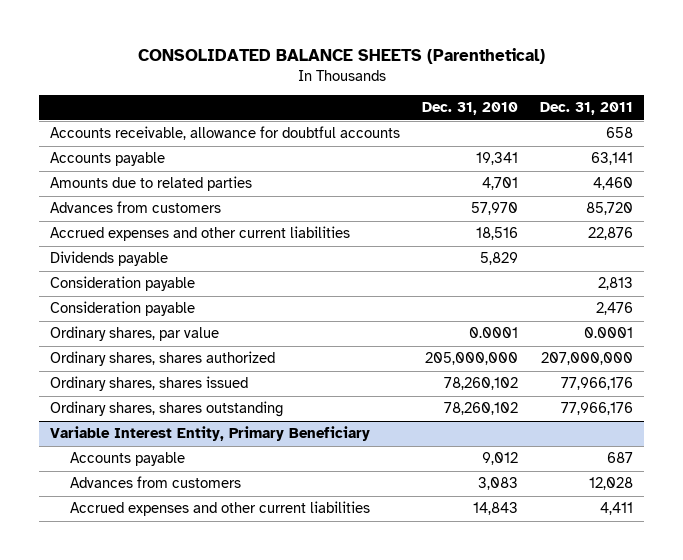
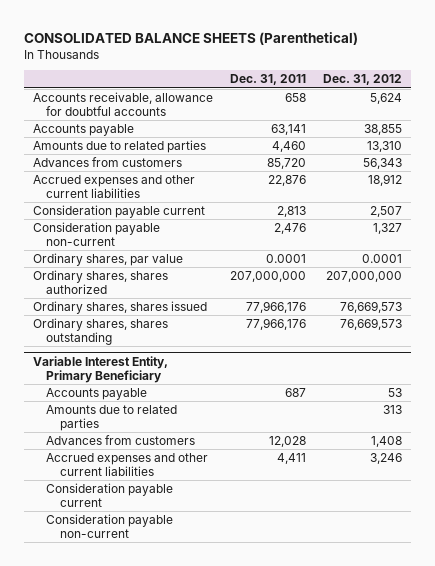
- | Dec. 31, 2010 | Dec. 31, 2011
+ | Dec. 31, 2011 | Dec. 31, 2012
- Dividends payable | 5,829 |
- Consideration payable | | 2,813
- Consideration payable | | 2,476
+ Consideration payable current | 2,813 | 2,507
+ Consideration payable non-current | 2,476 | 1,327
@ Variable Interest Entity, Primary Beneficiary
+ Amounts due to related parties | | 313
+ Consideration payable current
+ Consideration payable non-current

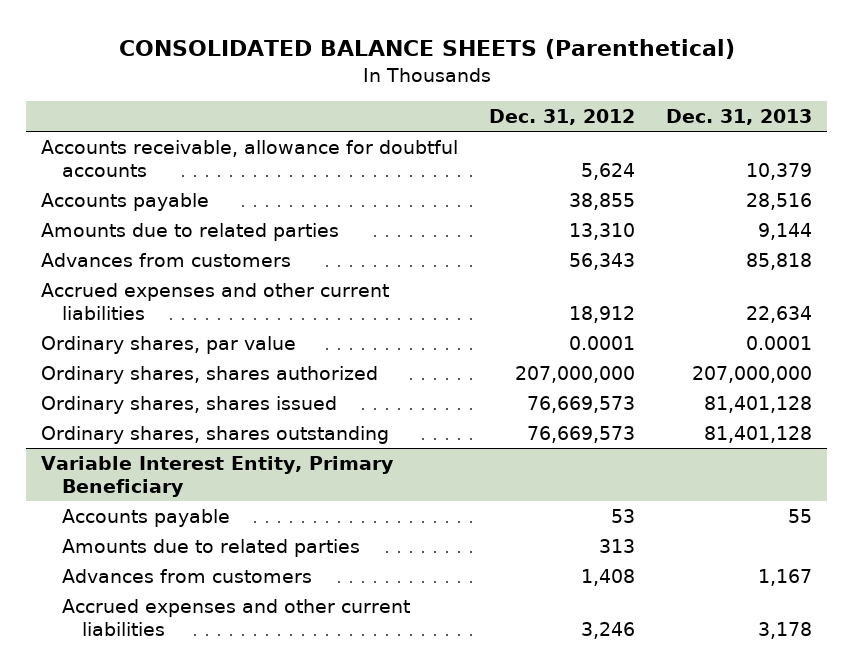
- | Dec. 31, 2011 | Dec. 31, 2012
+ | Dec. 31, 2012 | Dec. 31, 2013
- Consideration payable current | 2,813 | 2,507
- Consideration payable non-current | 2,476 | 1,327
@ Variable Interest Entity, Primary Beneficiary
- Consideration payable current
- Consideration payable non-current

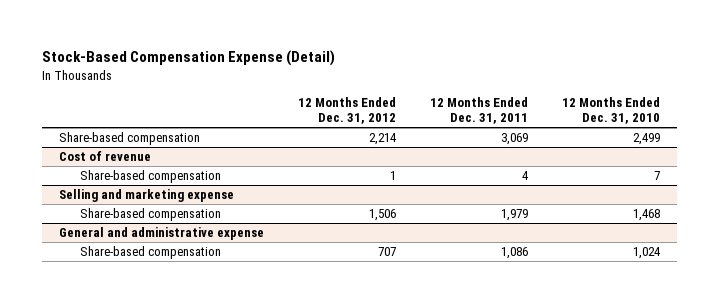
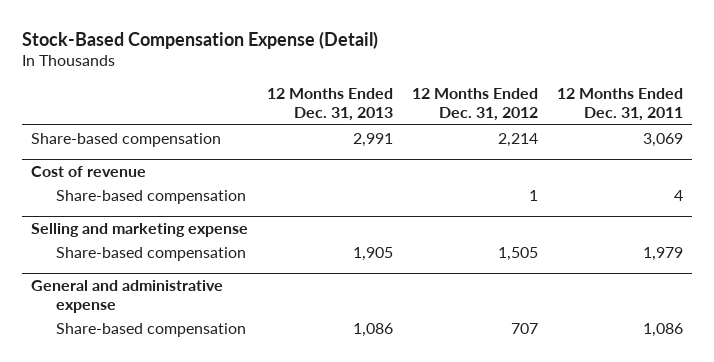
- | 12 Months Ended Dec. 31, 2012 | 12 Months Ended Dec. 31, 2011 | 12 Months Ended Dec. 31, 2010
+ | 12 Months Ended Dec. 31, 2013 | 12 Months Ended Dec. 31, 2012 | 12 Months Ended Dec. 31, 2011
@ Selling and marketing expense
- Share-based compensation | 1,506 | 1,979 | 1,468
+ Share-based compensation | 1,905 | 1,505 | 1,979

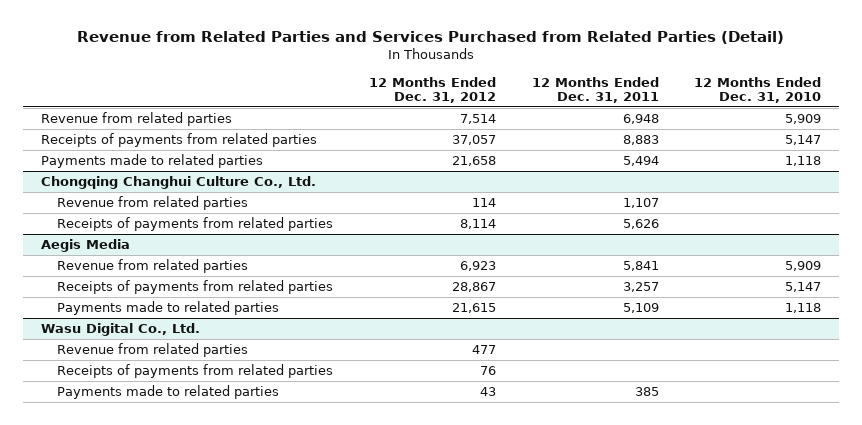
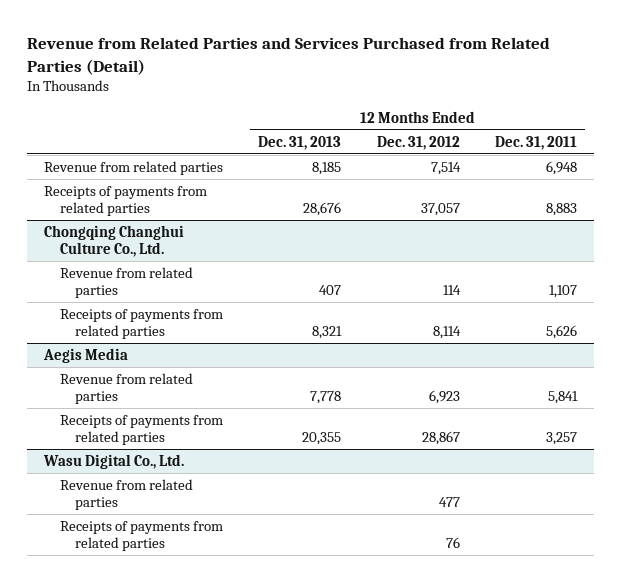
- | 12 Months Ended Dec. 31, 2012 | 12 Months Ended Dec. 31, 2011 | 12 Months Ended Dec. 31, 2010
+ | 12 Months Ended Dec. 31, 2013 | 12 Months Ended Dec. 31, 2012 | 12 Months Ended Dec. 31, 2011
- Payments made to related parties | 21,658 | 5,494 | 1,118
@ Aegis Media
- Payments made to related parties | 21,615 | 5,109 | 1,118
@ Wasu Digital Co., Ltd.
- Payments made to related parties | 43 | 385 |

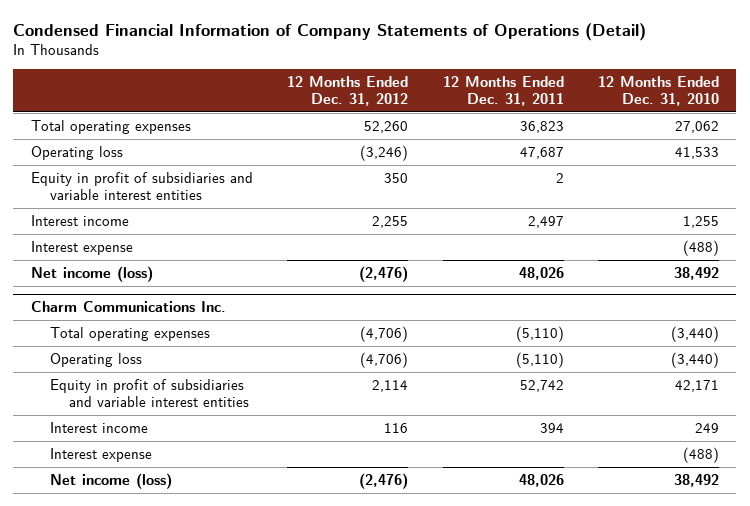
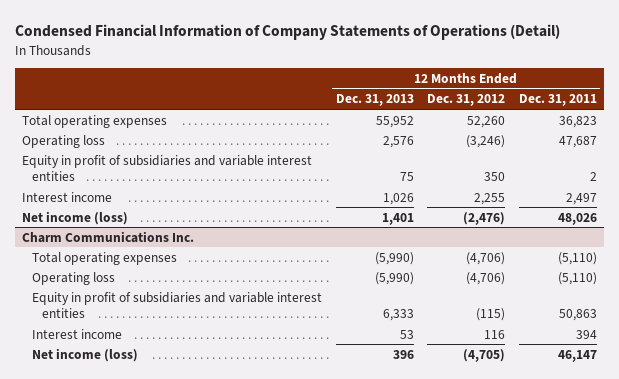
- | 12 Months Ended Dec. 31, 2012 | 12 Months Ended Dec. 31, 2011 | 12 Months Ended Dec. 31, 2010
+ | 12 Months Ended Dec. 31, 2013 | 12 Months Ended Dec. 31, 2012 | 12 Months Ended Dec. 31, 2011
- Interest expense | | | (488)
@ Charm Communications Inc.
- Equity in profit of subsidiaries and variable interest entities | 2,114 | 52,742 | 42,171
+ Equity in profit of subsidiaries and variable interest entities | 6,333 | (115) | 50,863
- Interest expense | | | (488)
- Net income (loss) | (2,476) | 48,026 | 38,492
+ Net income (loss) | 396 | (4,705) | 46,147

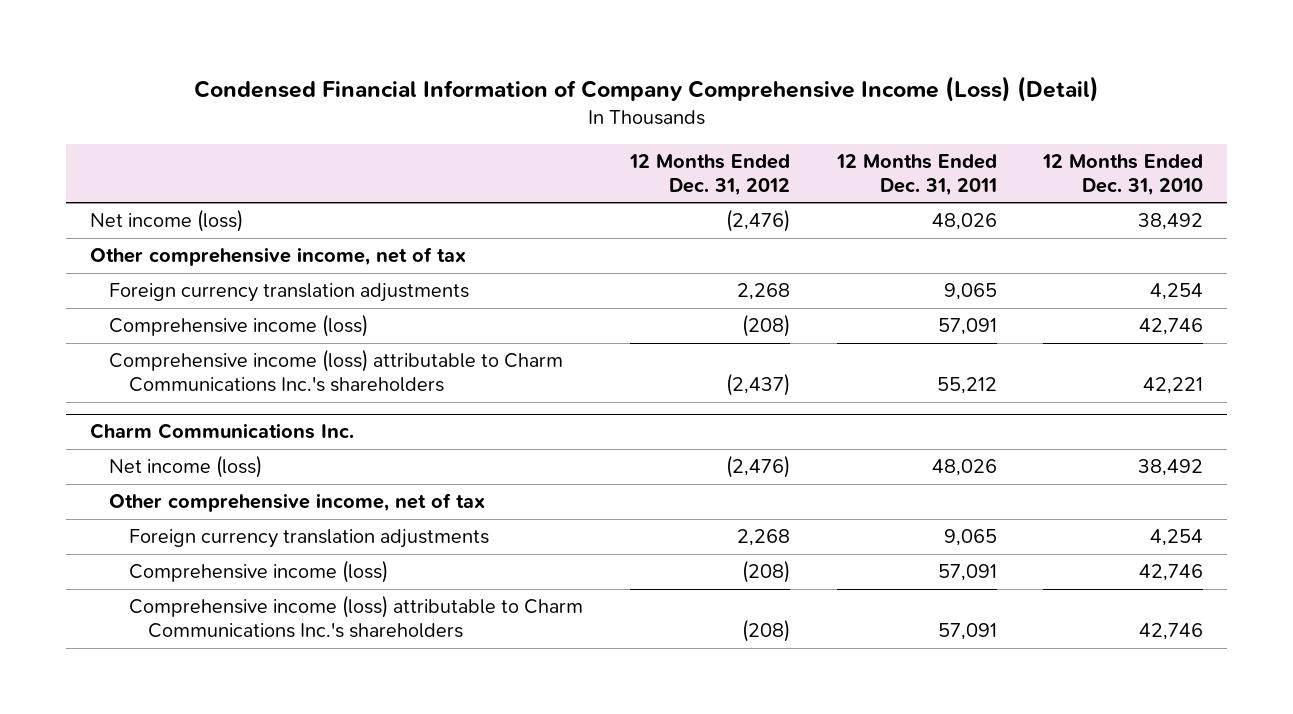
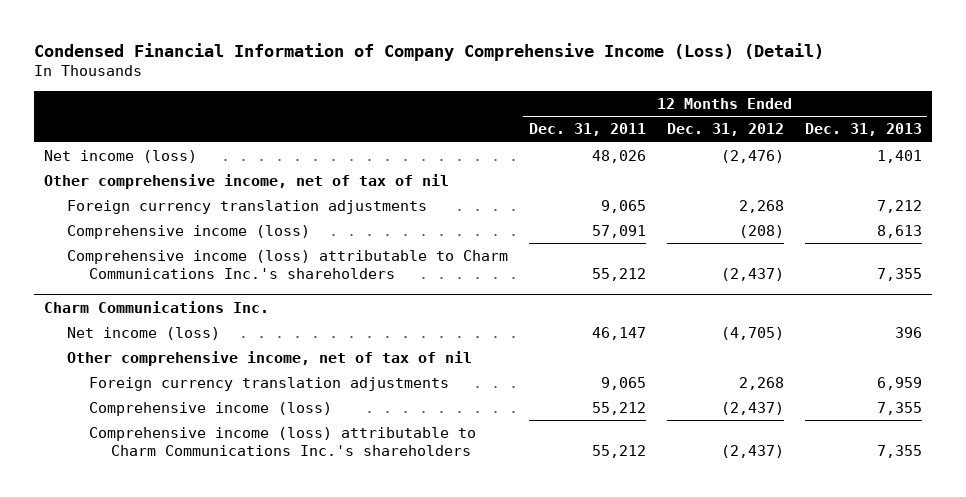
- | 12 Months Ended Dec. 31, 2012 | 12 Months Ended Dec. 31, 2011 | 12 Months Ended Dec. 31, 2010
+ | 12 Months Ended Dec. 31, 2011 | 12 Months Ended Dec. 31, 2012 | 12 Months Ended Dec. 31, 2013
- Other comprehensive income, net of tax
+ Other comprehensive income, net of tax of nil
@ Charm Communications Inc.
- Net income (loss) | (2,476) | 48,026 | 38,492
- Other comprehensive income, net of tax
+ Net income (loss) | 46,147 | (4,705) | 396
+ Other comprehensive income, net of tax of nil
- Comprehensive income (loss) | (208) | 57,091 | 42,746
- Comprehensive income (loss) attributable to Charm Communications Inc.'s shareholders | (208) | 57,091 | 42,746
+ Comprehensive income (loss) | 55,212 | (2,437) | 7,355
+ Comprehensive income (loss) attributable to Charm Communications Inc.'s shareholders | 55,212 | (2,437) | 7,355

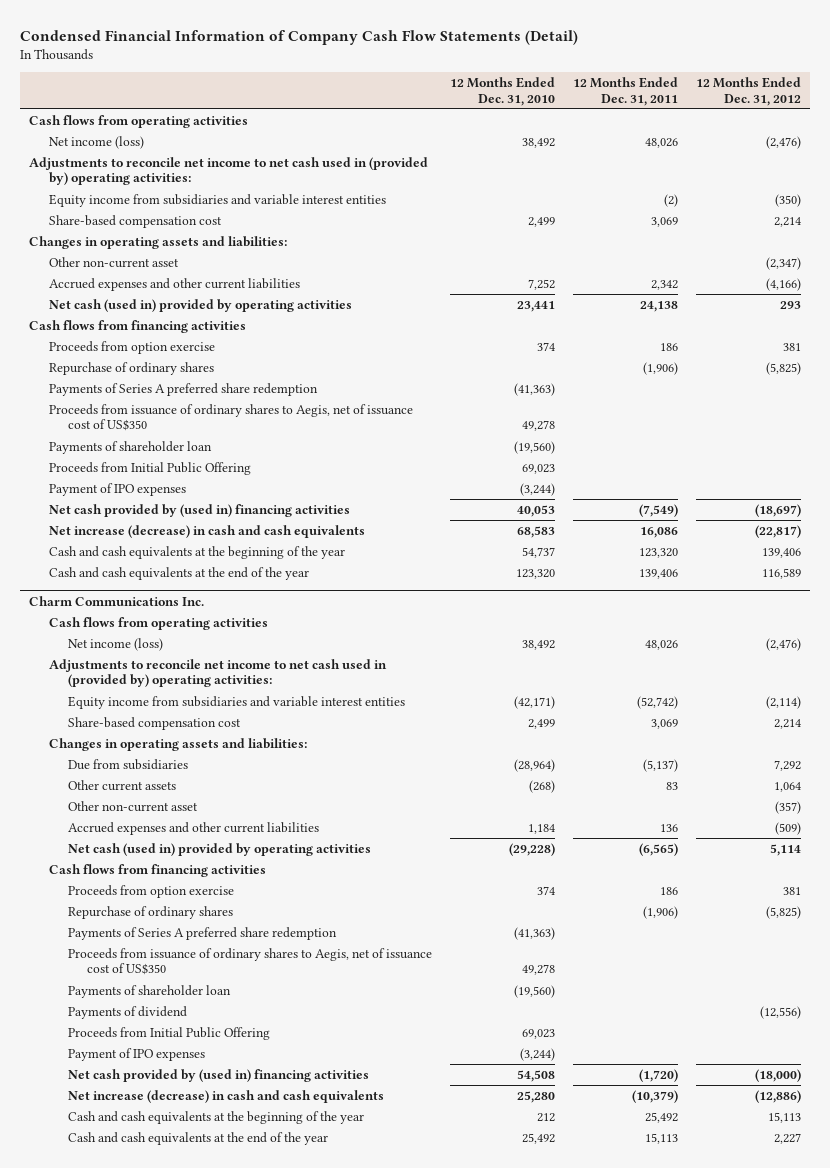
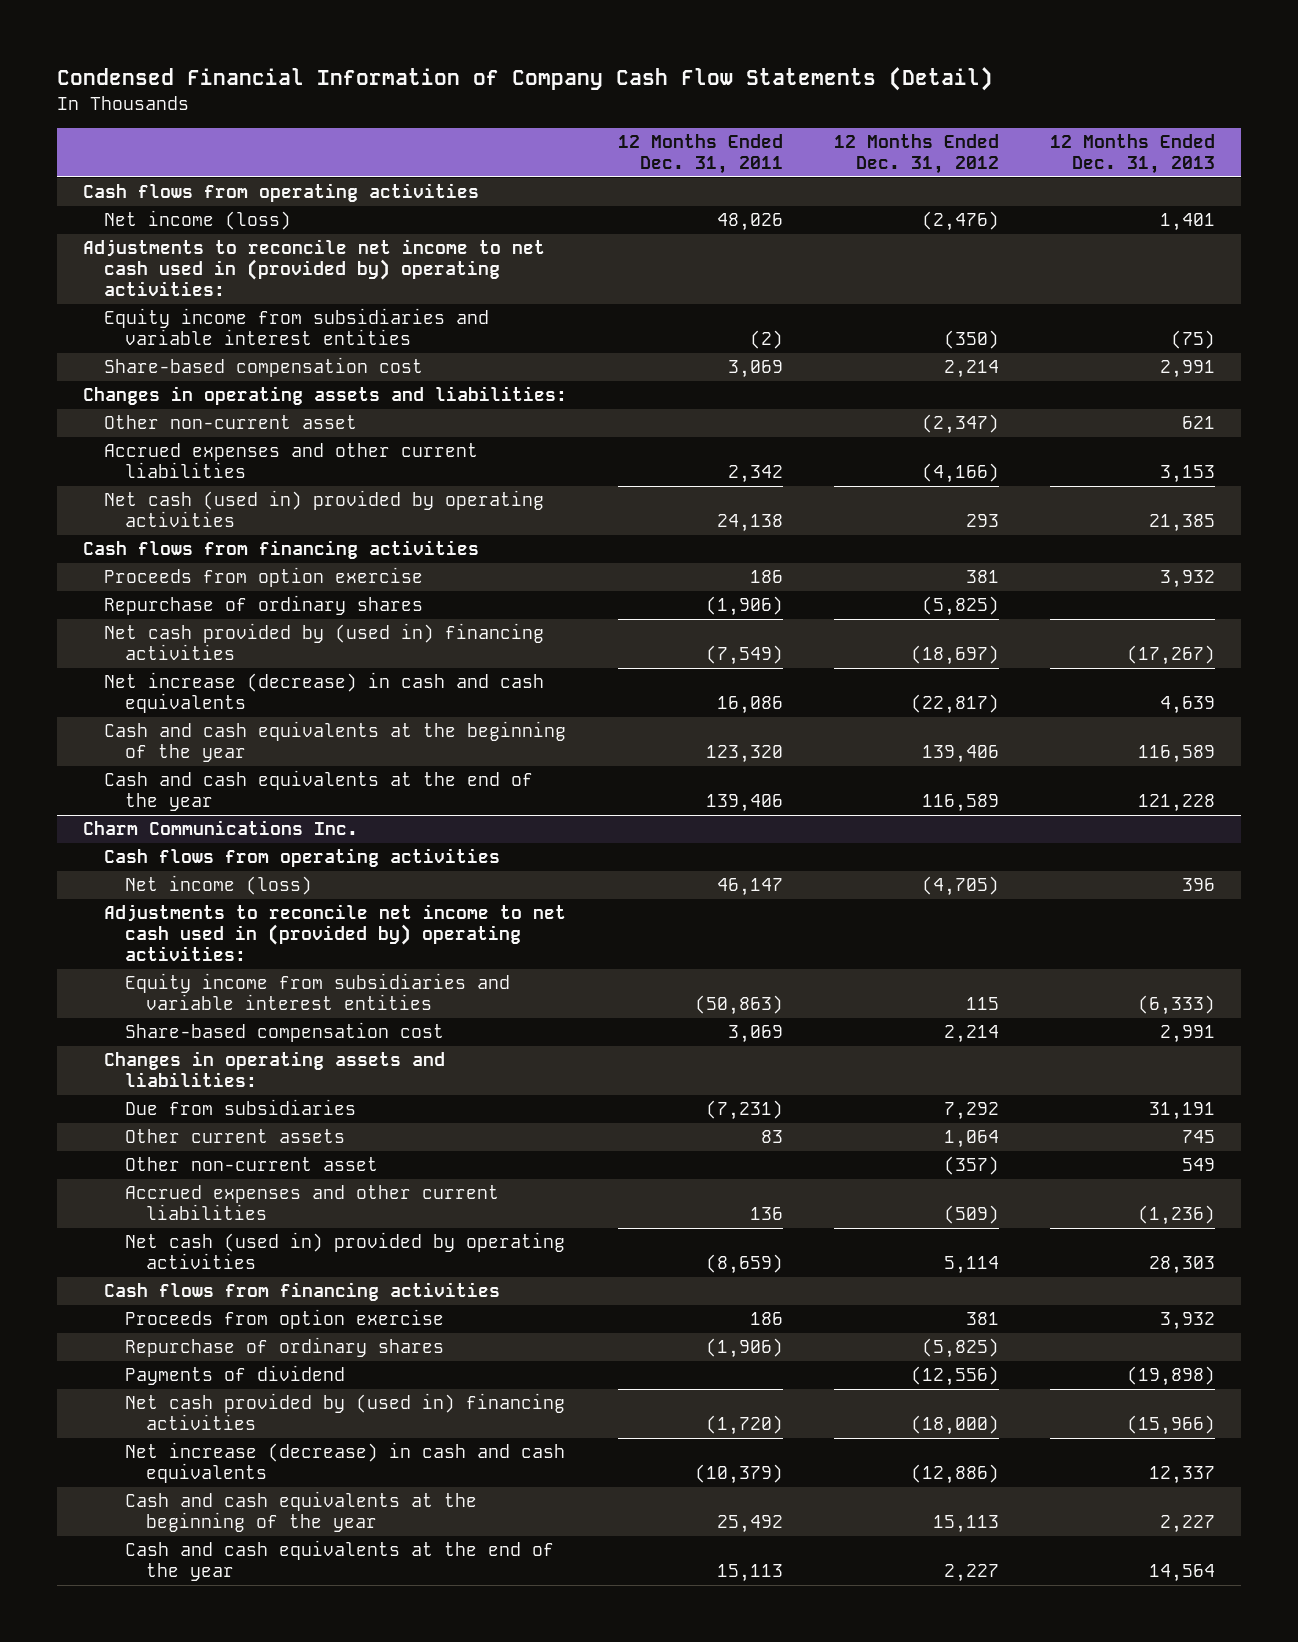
- | 12 Months Ended Dec. 31, 2010 | 12 Months Ended Dec. 31, 2011 | 12 Months Ended Dec. 31, 2012
+ | 12 Months Ended Dec. 31, 2011 | 12 Months Ended Dec. 31, 2012 | 12 Months Ended Dec. 31, 2013
- Payments of Series A preferred share redemption | (41,363) | |
- Proceeds from issuance of ordinary shares to Aegis, net of issuance cost of US$350 | 49,278 | |
- Payments of shareholder loan | (19,560) | |
- Proceeds from Initial Public Offering | 69,023 | |
- Payment of IPO expenses | (3,244) | |
@ Charm Communications Inc.
- Net income (loss) | 38,492 | 48,026 | (2,476)
+ Net income (loss) | 46,147 | (4,705) | 396
- Equity income from subsidiaries and variable interest entities | (42,171) | (52,742) | (2,114)
+ Equity income from subsidiaries and variable interest entities | (50,863) | 115 | (6,333)
- Due from subsidiaries | (28,964) | (5,137) | 7,292
+ Due from subsidiaries | (7,231) | 7,292 | 31,191
- Net cash (used in) provided by operating activities | (29,228) | (6,565) | 5,114
+ Net cash (used in) provided by operating activities | (8,659) | 5,114 | 28,303
- Payments of Series A preferred share redemption | (41,363) | |
- Proceeds from issuance of ordinary shares to Aegis, net of issuance cost of US$350 | 49,278 | |
- Payments of shareholder loan | (19,560) | |
- Proceeds from Initial Public Offering | 69,023 | |
- Payment of IPO expenses | (3,244) | |

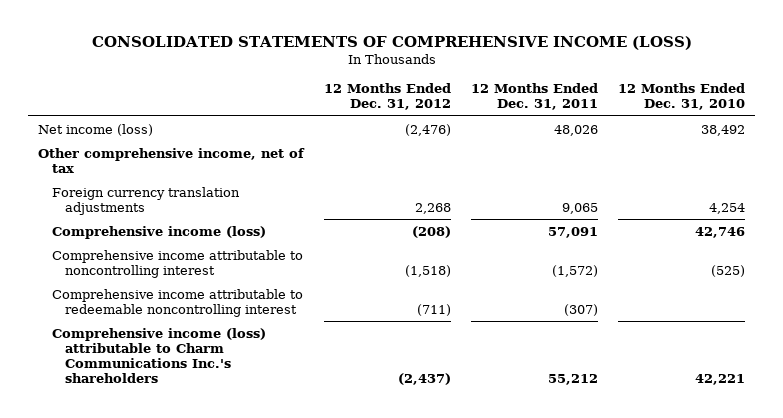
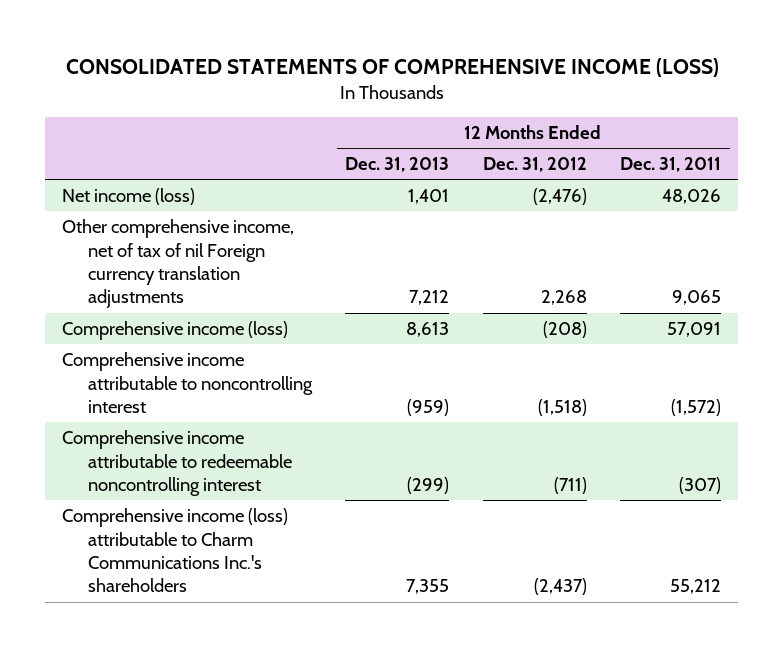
- | 12 Months Ended Dec. 31, 2012 | 12 Months Ended Dec. 31, 2011 | 12 Months Ended Dec. 31, 2010
+ | 12 Months Ended Dec. 31, 2013 | 12 Months Ended Dec. 31, 2012 | 12 Months Ended Dec. 31, 2011
- Other comprehensive income, net of tax
- Foreign currency translation adjustments | 2,268 | 9,065 | 4,254
+ Other comprehensive income, net of tax of nil Foreign currency translation adjustments | 7,212 | 2,268 | 9,065

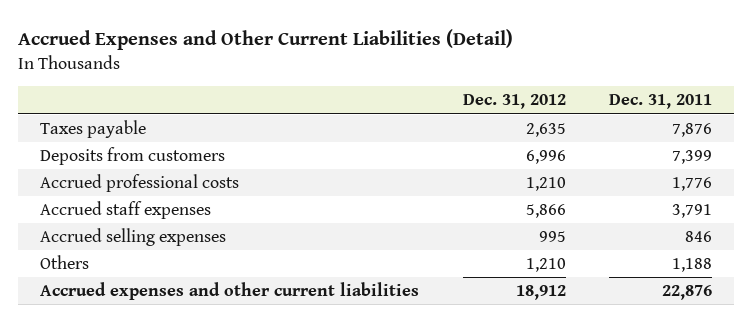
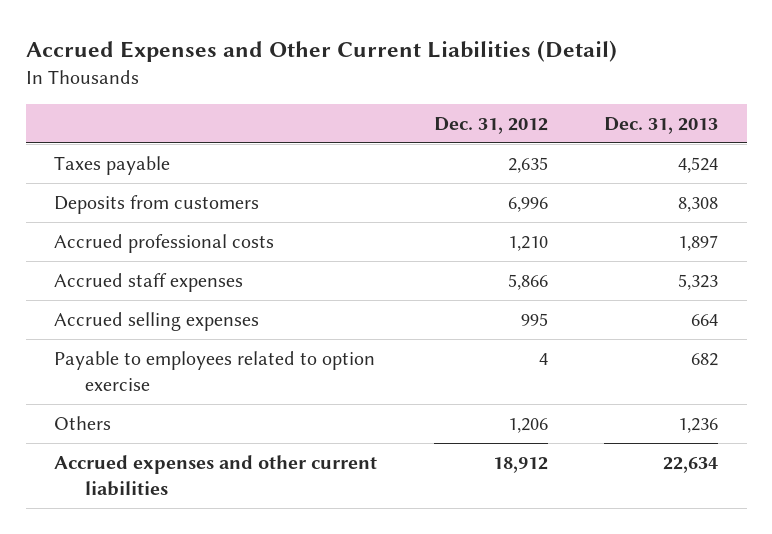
- | Dec. 31, 2012 | Dec. 31, 2011
+ | Dec. 31, 2012 | Dec. 31, 2013
- Others | 1,210 | 1,188
+ Payable to employees related to option exercise | 4 | 682
+ Others | 1,206 | 1,236

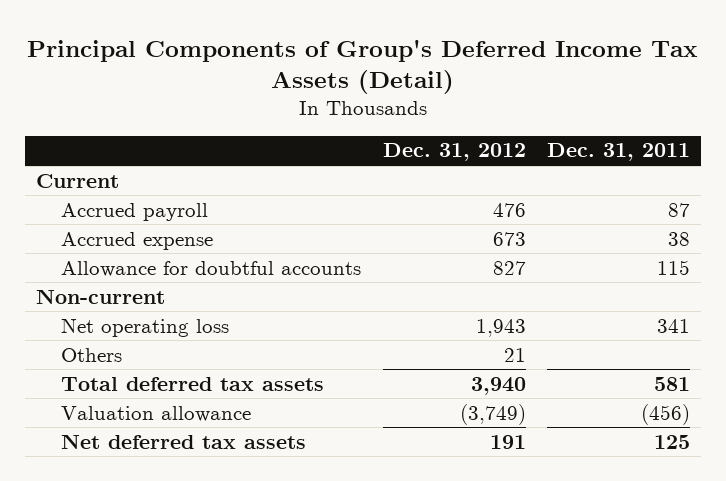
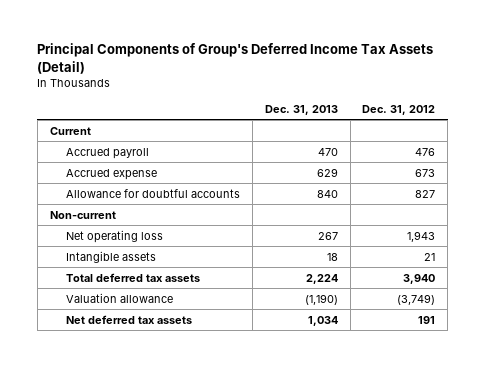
- | Dec. 31, 2012 | Dec. 31, 2011
+ | Dec. 31, 2013 | Dec. 31, 2012
- Others | 21 |
+ Intangible assets | 18 | 21

